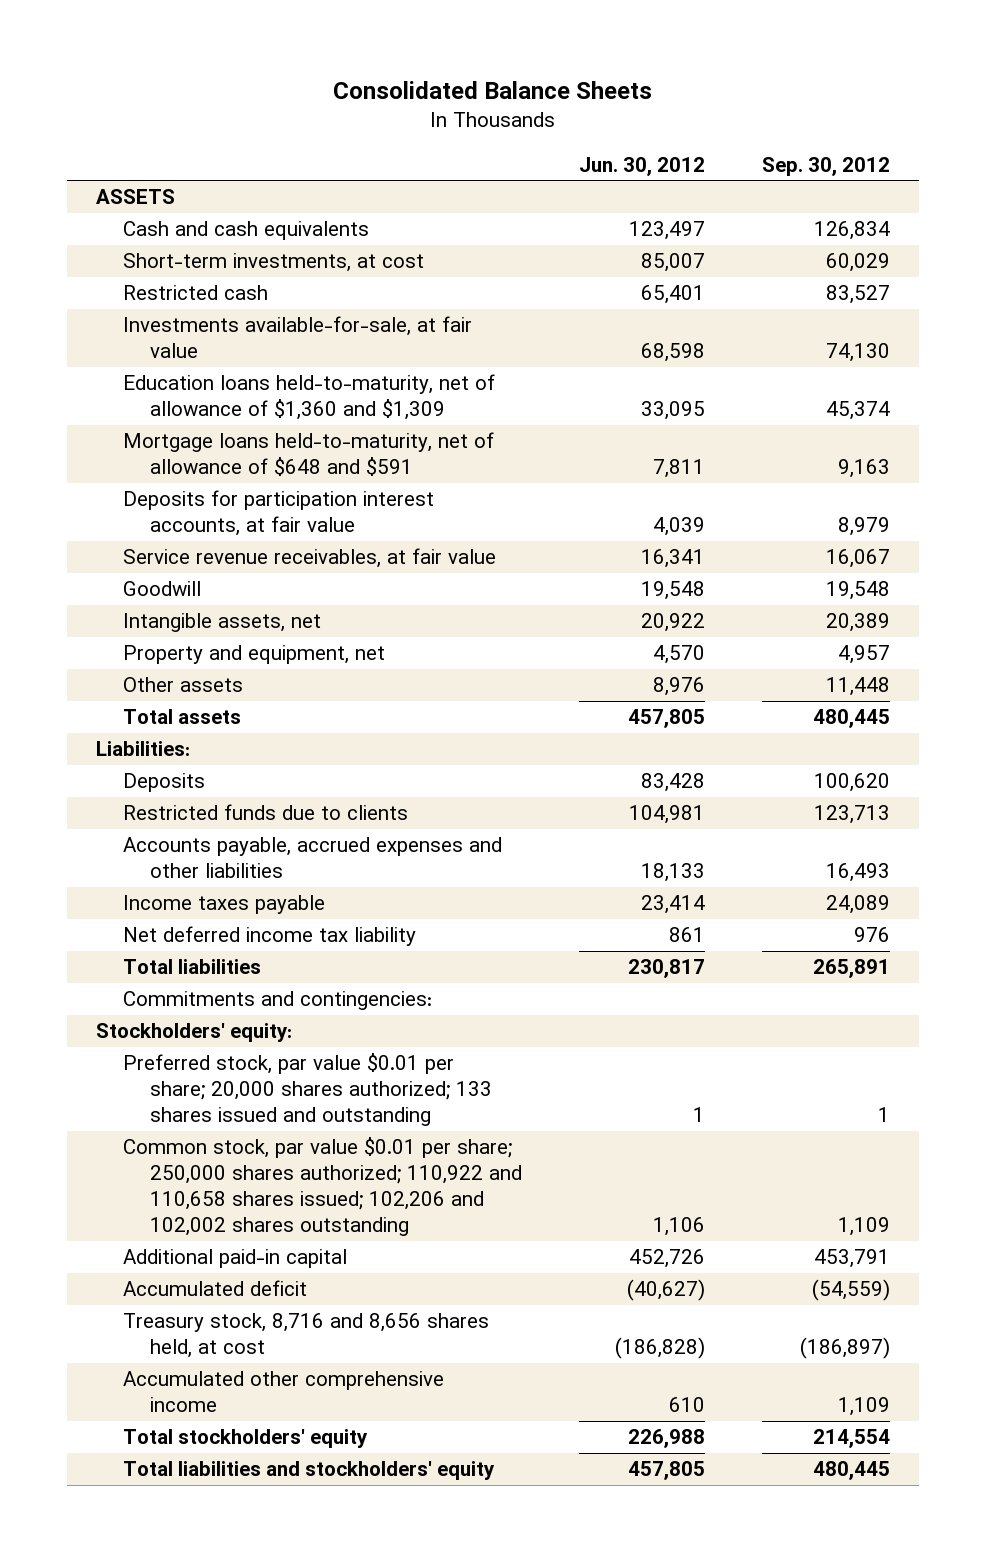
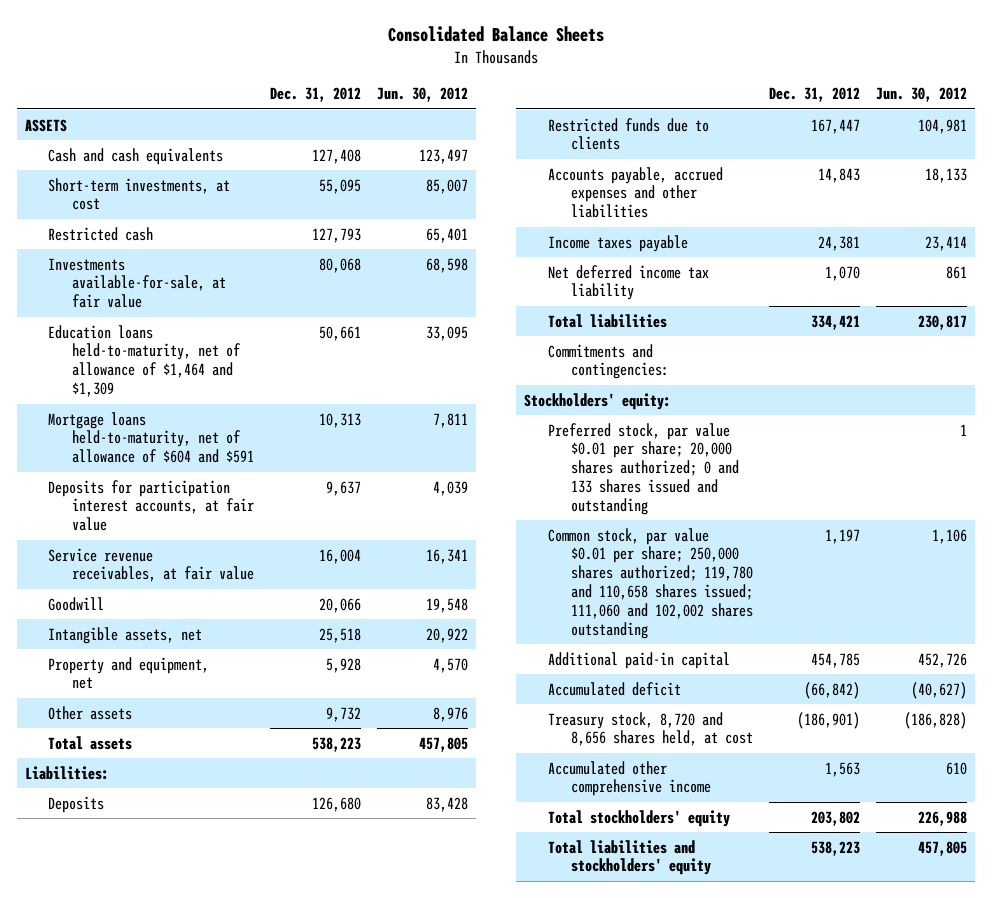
- | Jun. 30, 2012 | Sep. 30, 2012
+ | Dec. 31, 2012 | Jun. 30, 2012
- Education loans held-to-maturity, net of allowance of $1,360 and $1,309 | 33,095 | 45,374
- Mortgage loans held-to-maturity, net of allowance of $648 and $591 | 7,811 | 9,163
+ Education loans held-to-maturity, net of allowance of $1,464 and $1,309 | 50,661 | 33,095
+ Mortgage loans held-to-maturity, net of allowance of $604 and $591 | 10,313 | 7,811
- Preferred stock, par value $0.01 per share; 20,000 shares authorized; 133 shares issued and outstanding | 1 | 1
- Common stock, par value $0.01 per share; 250,000 shares authorized; 110,922 and 110,658 shares issued; 102,206 and 102,002 shares outstanding | 1,106 | 1,109
+ Preferred stock, par value $0.01 per share; 20,000 shares authorized; 0 and 133 shares issued and outstanding | | 1
+ Common stock, par value $0.01 per share; 250,000 shares authorized; 119,780 and 110,658 shares issued; 111,060 and 102,002 shares outstanding | 1,197 | 1,106
- Treasury stock, 8,716 and 8,656 shares held, at cost | (186,828) | (186,897)
+ Treasury stock, 8,720 and 8,656 shares held, at cost | (186,901) | (186,828)

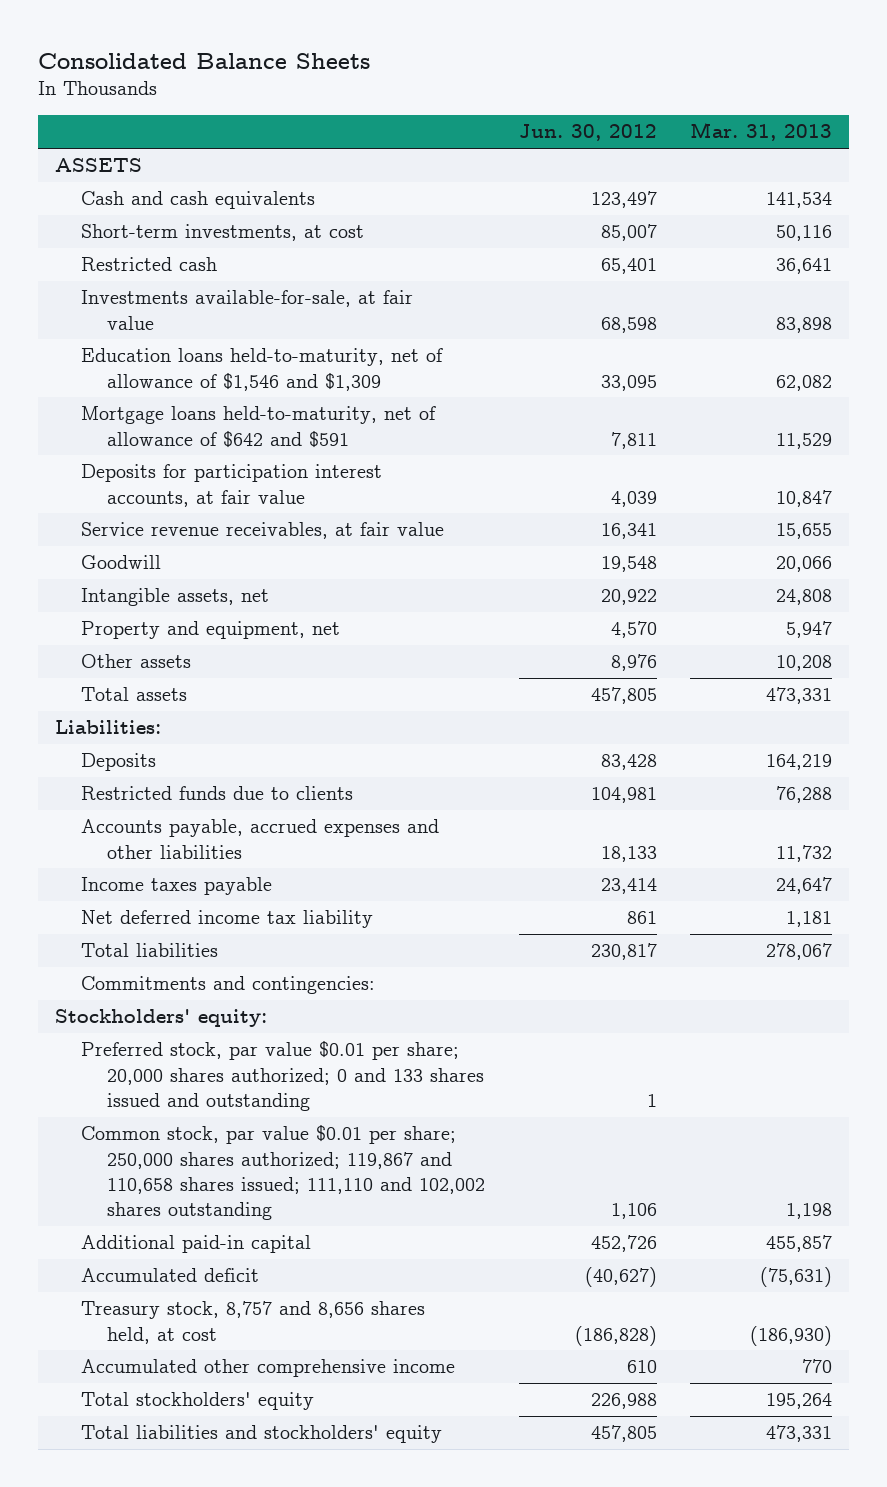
- | Dec. 31, 2012 | Jun. 30, 2012
+ | Jun. 30, 2012 | Mar. 31, 2013
- Education loans held-to-maturity, net of allowance of $1,464 and $1,309 | 50,661 | 33,095
- Mortgage loans held-to-maturity, net of allowance of $604 and $591 | 10,313 | 7,811
+ Education loans held-to-maturity, net of allowance of $1,546 and $1,309 | 33,095 | 62,082
+ Mortgage loans held-to-maturity, net of allowance of $642 and $591 | 7,811 | 11,529
- Common stock, par value $0.01 per share; 250,000 shares authorized; 119,780 and 110,658 shares issued; 111,060 and 102,002 shares outstanding | 1,197 | 1,106
+ Common stock, par value $0.01 per share; 250,000 shares authorized; 119,867 and 110,658 shares issued; 111,110 and 102,002 shares outstanding | 1,106 | 1,198
- Treasury stock, 8,720 and 8,656 shares held, at cost | (186,901) | (186,828)
+ Treasury stock, 8,757 and 8,656 shares held, at cost | (186,828) | (186,930)

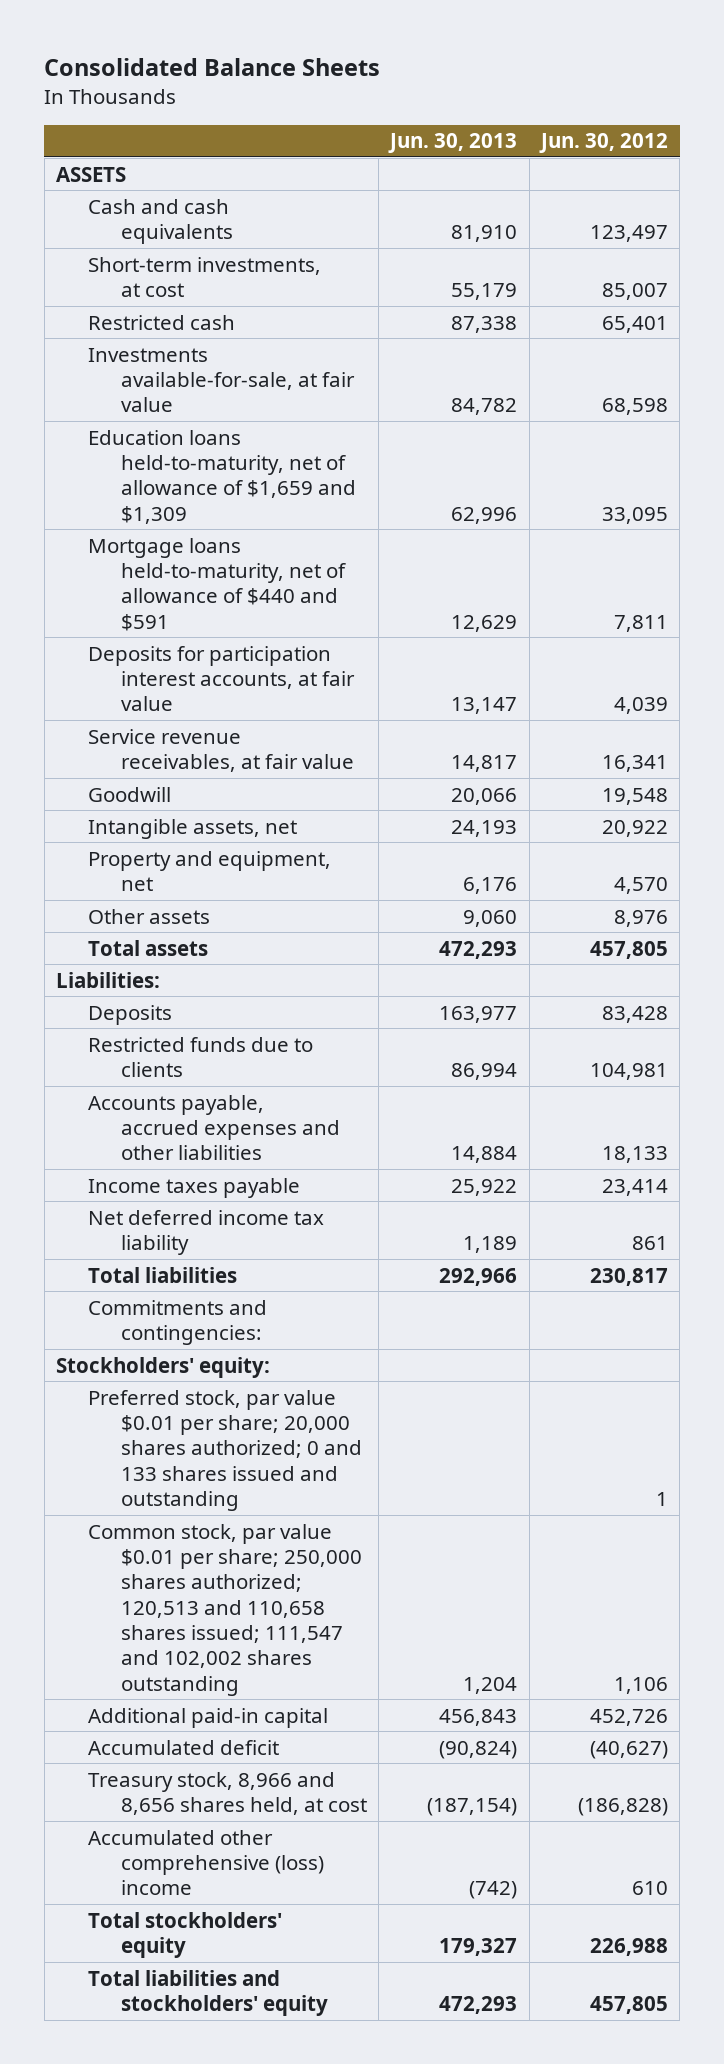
- | Jun. 30, 2012 | Mar. 31, 2013
+ | Jun. 30, 2013 | Jun. 30, 2012
- Education loans held-to-maturity, net of allowance of $1,546 and $1,309 | 33,095 | 62,082
- Mortgage loans held-to-maturity, net of allowance of $642 and $591 | 7,811 | 11,529
+ Education loans held-to-maturity, net of allowance of $1,659 and $1,309 | 62,996 | 33,095
+ Mortgage loans held-to-maturity, net of allowance of $440 and $591 | 12,629 | 7,811
- Common stock, par value $0.01 per share; 250,000 shares authorized; 119,867 and 110,658 shares issued; 111,110 and 102,002 shares outstanding | 1,106 | 1,198
+ Common stock, par value $0.01 per share; 250,000 shares authorized; 120,513 and 110,658 shares issued; 111,547 and 102,002 shares outstanding | 1,204 | 1,106
- Treasury stock, 8,757 and 8,656 shares held, at cost | (186,828) | (186,930)
- Accumulated other comprehensive income | 610 | 770
+ Treasury stock, 8,966 and 8,656 shares held, at cost | (187,154) | (186,828)
+ Accumulated other comprehensive (loss) income | (742) | 610

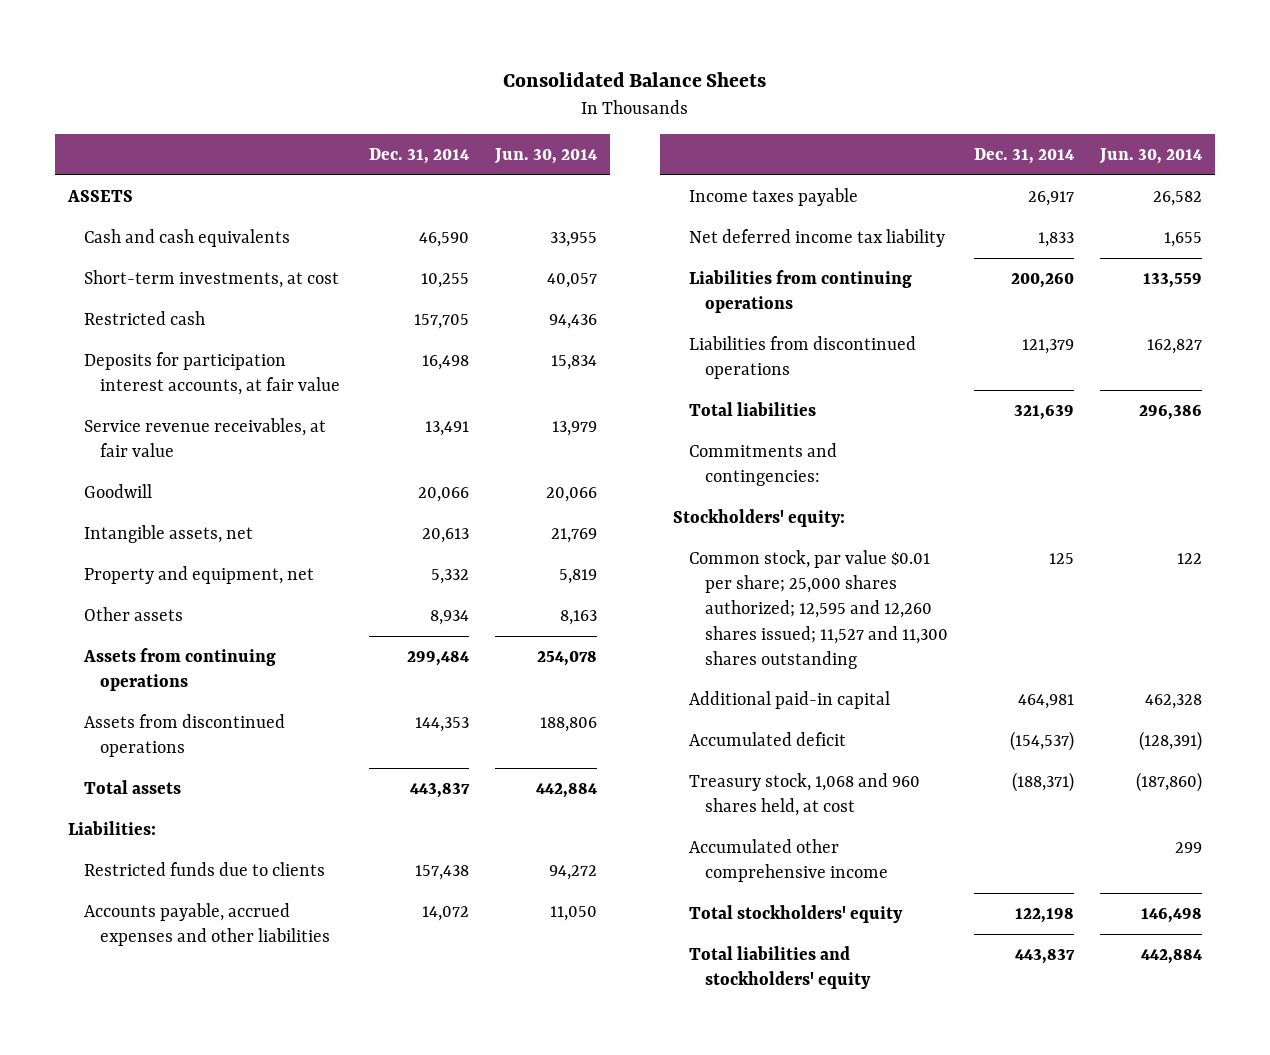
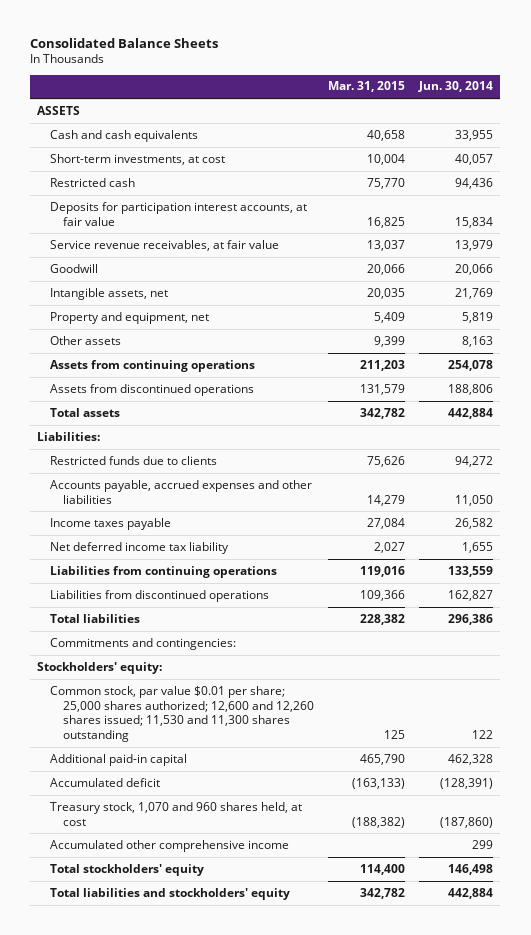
- | Dec. 31, 2014 | Jun. 30, 2014
+ | Mar. 31, 2015 | Jun. 30, 2014
- Common stock, par value $0.01 per share; 25,000 shares authorized; 12,595 and 12,260 shares issued; 11,527 and 11,300 shares outstanding | 125 | 122
+ Common stock, par value $0.01 per share; 25,000 shares authorized; 12,600 and 12,260 shares issued; 11,530 and 11,300 shares outstanding | 125 | 122
- Treasury stock, 1,068 and 960 shares held, at cost | (188,371) | (187,860)
+ Treasury stock, 1,070 and 960 shares held, at cost | (188,382) | (187,860)

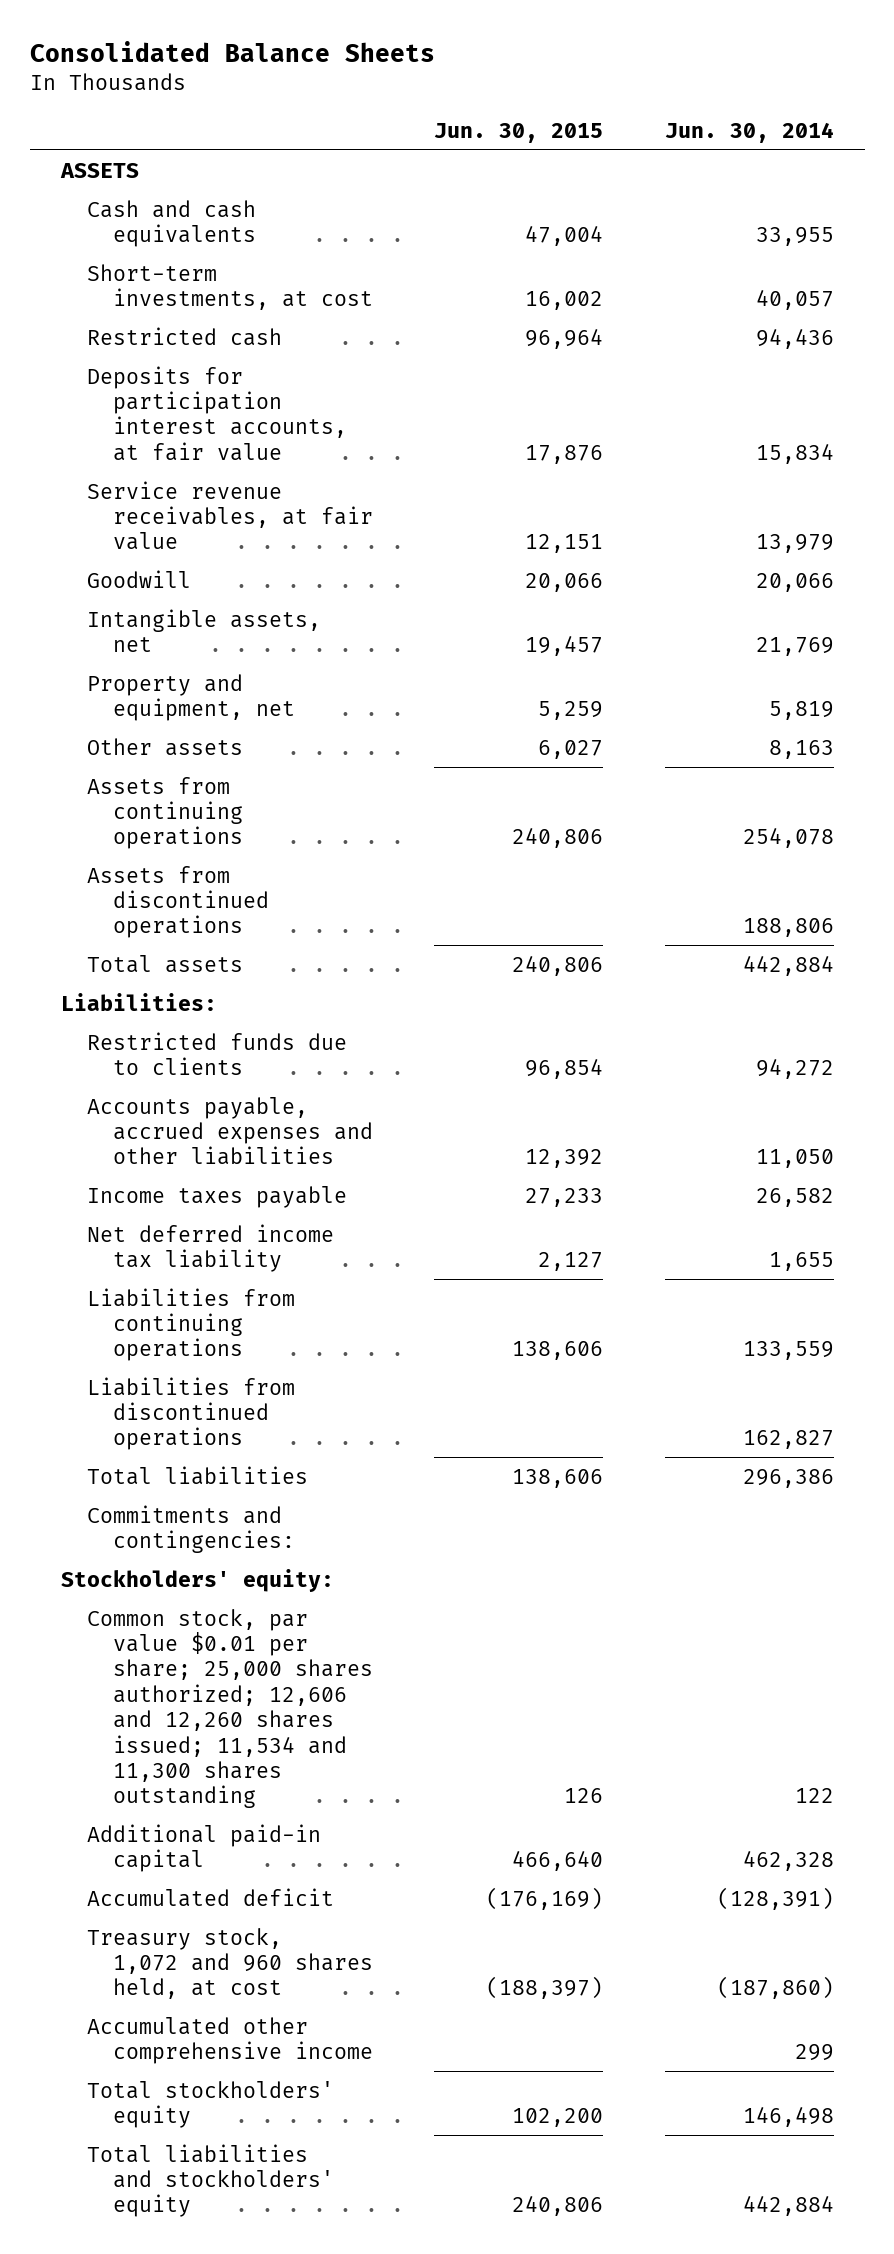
- | Mar. 31, 2015 | Jun. 30, 2014
+ | Jun. 30, 2015 | Jun. 30, 2014
- Common stock, par value $0.01 per share; 25,000 shares authorized; 12,600 and 12,260 shares issued; 11,530 and 11,300 shares outstanding | 125 | 122
+ Common stock, par value $0.01 per share; 25,000 shares authorized; 12,606 and 12,260 shares issued; 11,534 and 11,300 shares outstanding | 126 | 122
- Treasury stock, 1,070 and 960 shares held, at cost | (188,382) | (187,860)
+ Treasury stock, 1,072 and 960 shares held, at cost | (188,397) | (187,860)

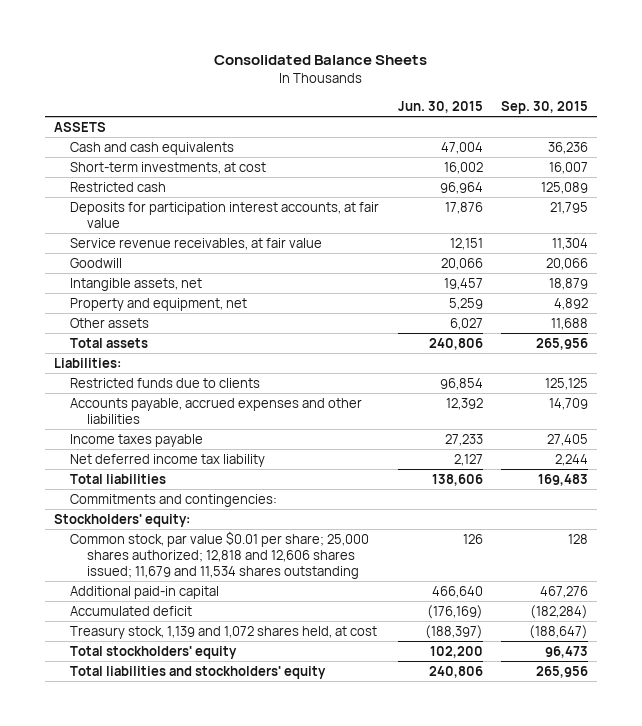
- | Jun. 30, 2015 | Jun. 30, 2014
+ | Jun. 30, 2015 | Sep. 30, 2015
- Assets from continuing operations | 240,806 | 254,078
- Assets from discontinued operations | | 188,806
- Liabilities from continuing operations | 138,606 | 133,559
- Liabilities from discontinued operations | | 162,827
- Common stock, par value $0.01 per share; 25,000 shares authorized; 12,606 and 12,260 shares issued; 11,534 and 11,300 shares outstanding | 126 | 122
+ Common stock, par value $0.01 per share; 25,000 shares authorized; 12,818 and 12,606 shares issued; 11,679 and 11,534 shares outstanding | 126 | 128
- Treasury stock, 1,072 and 960 shares held, at cost | (188,397) | (187,860)
- Accumulated other comprehensive income | | 299
+ Treasury stock, 1,139 and 1,072 shares held, at cost | (188,397) | (188,647)

